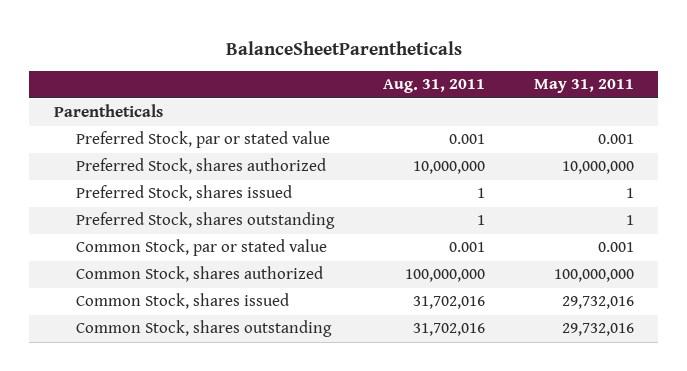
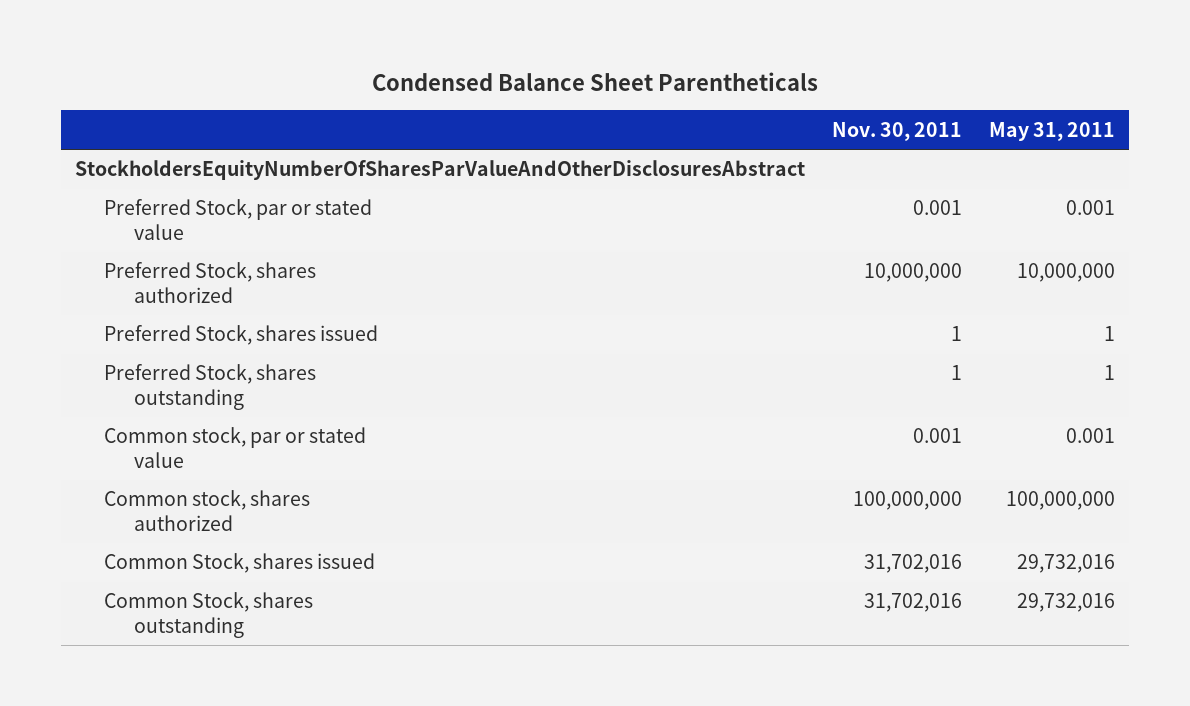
- BalanceSheetParentheticals
+ Condensed Balance Sheet Parentheticals
- | Aug. 31, 2011 | May 31, 2011
+ | Nov. 30, 2011 | May 31, 2011
- Parentheticals
+ StockholdersEquityNumberOfSharesParValueAndOtherDisclosuresAbstract
- Common Stock, par or stated value | 0.001 | 0.001
- Common Stock, shares authorized | 100,000,000 | 100,000,000
+ Common stock, par or stated value | 0.001 | 0.001
+ Common stock, shares authorized | 100,000,000 | 100,000,000

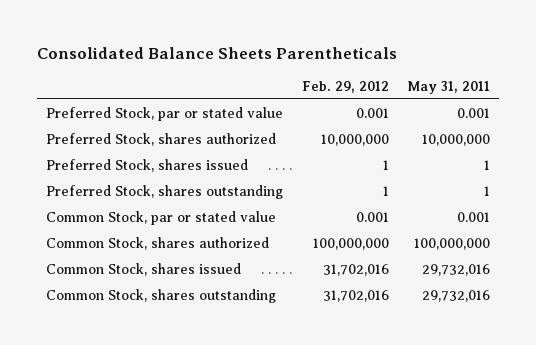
- Condensed Balance Sheet Parentheticals
+ Consolidated Balance Sheets Parentheticals
- | Nov. 30, 2011 | May 31, 2011
+ | Feb. 29, 2012 | May 31, 2011
- StockholdersEquityNumberOfSharesParValueAndOtherDisclosuresAbstract
- Common stock, par or stated value | 0.001 | 0.001
- Common stock, shares authorized | 100,000,000 | 100,000,000
+ Common Stock, par or stated value | 0.001 | 0.001
+ Common Stock, shares authorized | 100,000,000 | 100,000,000

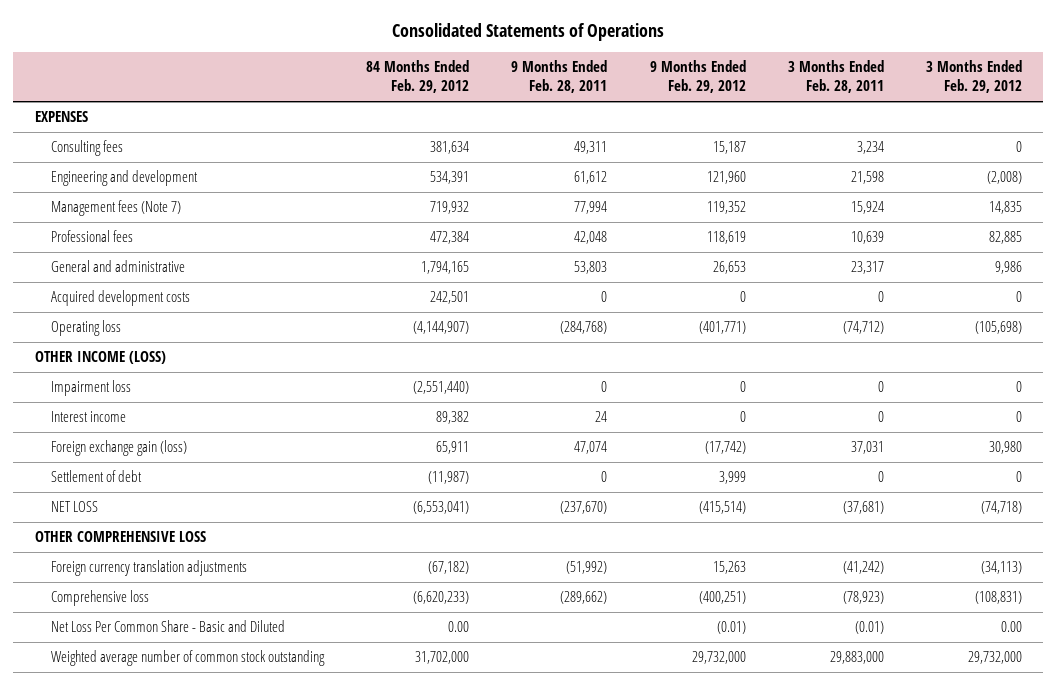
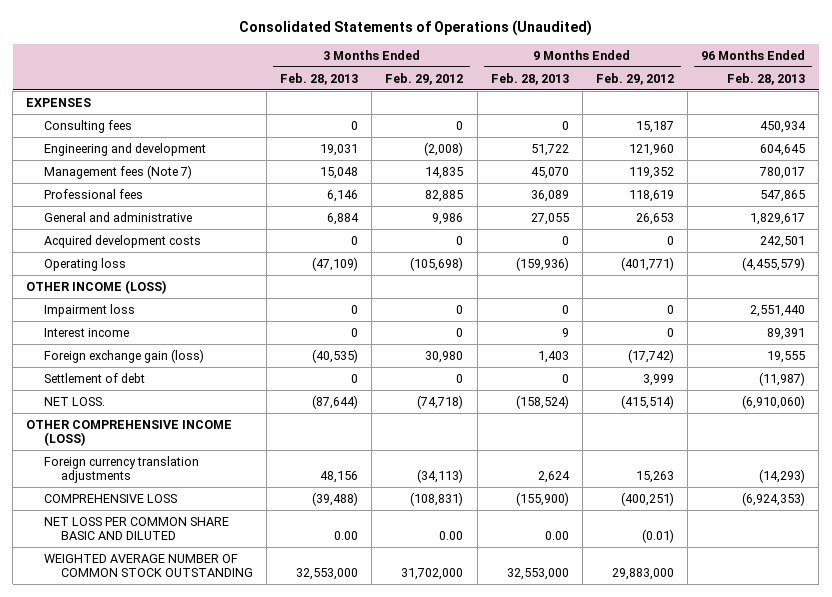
- Consolidated Statements of Operations
+ Consolidated Statements of Operations (Unaudited)
- | 84 Months Ended Feb. 29, 2012 | 9 Months Ended Feb. 28, 2011 | 9 Months Ended Feb. 29, 2012 | 3 Months Ended Feb. 28, 2011 | 3 Months Ended Feb. 29, 2012
+ | 3 Months Ended Feb. 28, 2013 | 3 Months Ended Feb. 29, 2012 | 9 Months Ended Feb. 28, 2013 | 9 Months Ended Feb. 29, 2012 | 96 Months Ended Feb. 28, 2013
- NET LOSS | (6,553,041) | (237,670) | (415,514) | (37,681) | (74,718)
- OTHER COMPREHENSIVE LOSS
+ NET LOSS. | (87,644) | (74,718) | (158,524) | (415,514) | (6,910,060)
+ OTHER COMPREHENSIVE INCOME (LOSS)
- Comprehensive loss | (6,620,233) | (289,662) | (400,251) | (78,923) | (108,831)
- Net Loss Per Common Share - Basic and Diluted | 0.00 | | (0.01) | (0.01) | 0.00
- Weighted average number of common stock outstanding | 31,702,000 | | 29,732,000 | 29,883,000 | 29,732,000
+ COMPREHENSIVE LOSS | (39,488) | (108,831) | (155,900) | (400,251) | (6,924,353)
+ NET LOSS PER COMMON SHARE BASIC AND DILUTED | 0.00 | 0.00 | 0.00 | (0.01) |
+ WEIGHTED AVERAGE NUMBER OF COMMON STOCK OUTSTANDING | 32,553,000 | 31,702,000 | 32,553,000 | 29,883,000 |

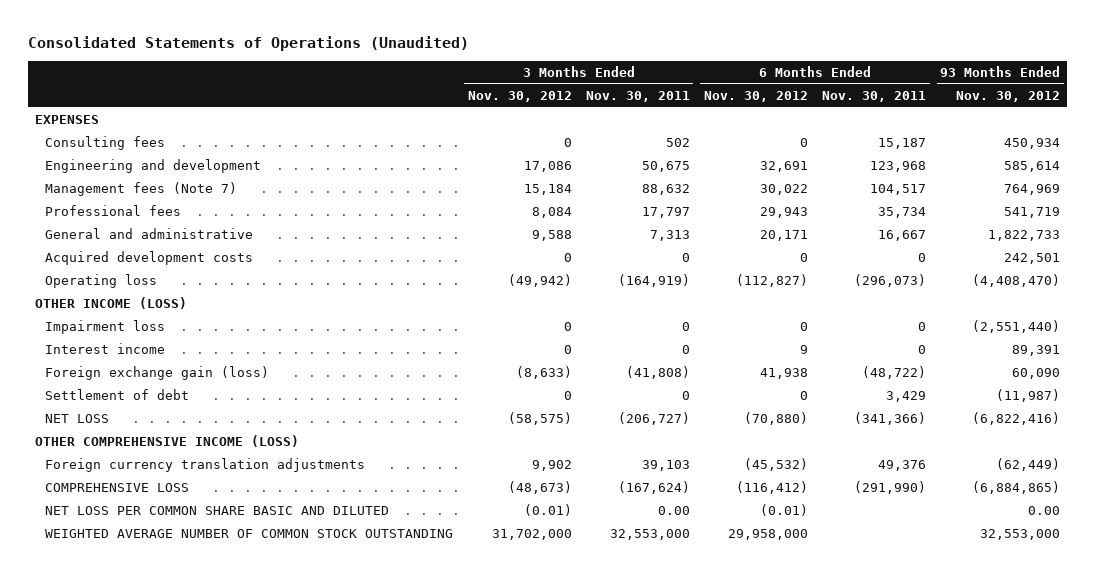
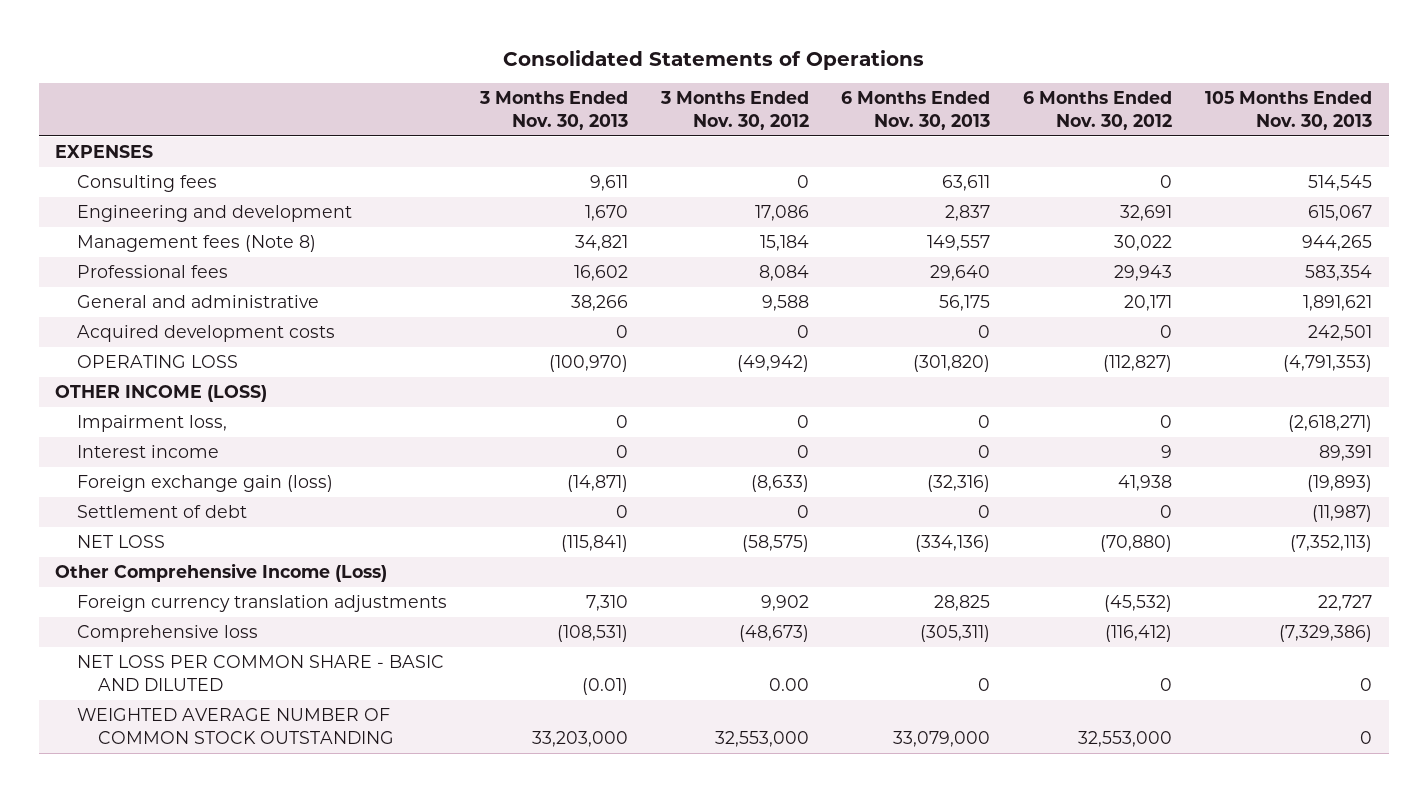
- Consolidated Statements of Operations (Unaudited)
+ Consolidated Statements of Operations
- | 3 Months Ended Nov. 30, 2012 | 3 Months Ended Nov. 30, 2011 | 6 Months Ended Nov. 30, 2012 | 6 Months Ended Nov. 30, 2011 | 93 Months Ended Nov. 30, 2012
+ | 3 Months Ended Nov. 30, 2013 | 3 Months Ended Nov. 30, 2012 | 6 Months Ended Nov. 30, 2013 | 6 Months Ended Nov. 30, 2012 | 105 Months Ended Nov. 30, 2013
- Management fees (Note 7) | 15,184 | 88,632 | 30,022 | 104,517 | 764,969
+ Management fees (Note 8) | 34,821 | 15,184 | 149,557 | 30,022 | 944,265
- Operating loss | (49,942) | (164,919) | (112,827) | (296,073) | (4,408,470)
+ OPERATING LOSS | (100,970) | (49,942) | (301,820) | (112,827) | (4,791,353)
- Impairment loss | 0 | 0 | 0 | 0 | (2,551,440)
+ Impairment loss, | 0 | 0 | 0 | 0 | (2,618,271)
- OTHER COMPREHENSIVE INCOME (LOSS)
+ Other Comprehensive Income (Loss)
- COMPREHENSIVE LOSS | (48,673) | (167,624) | (116,412) | (291,990) | (6,884,865)
- NET LOSS PER COMMON SHARE BASIC AND DILUTED | (0.01) | 0.00 | (0.01) | | 0.00
- WEIGHTED AVERAGE NUMBER OF COMMON STOCK OUTSTANDING | 31,702,000 | 32,553,000 | 29,958,000 | | 32,553,000
+ Comprehensive loss | (108,531) | (48,673) | (305,311) | (116,412) | (7,329,386)
+ NET LOSS PER COMMON SHARE - BASIC AND DILUTED | (0.01) | 0.00 | 0 | 0 | 0
+ WEIGHTED AVERAGE NUMBER OF COMMON STOCK OUTSTANDING | 33,203,000 | 32,553,000 | 33,079,000 | 32,553,000 | 0

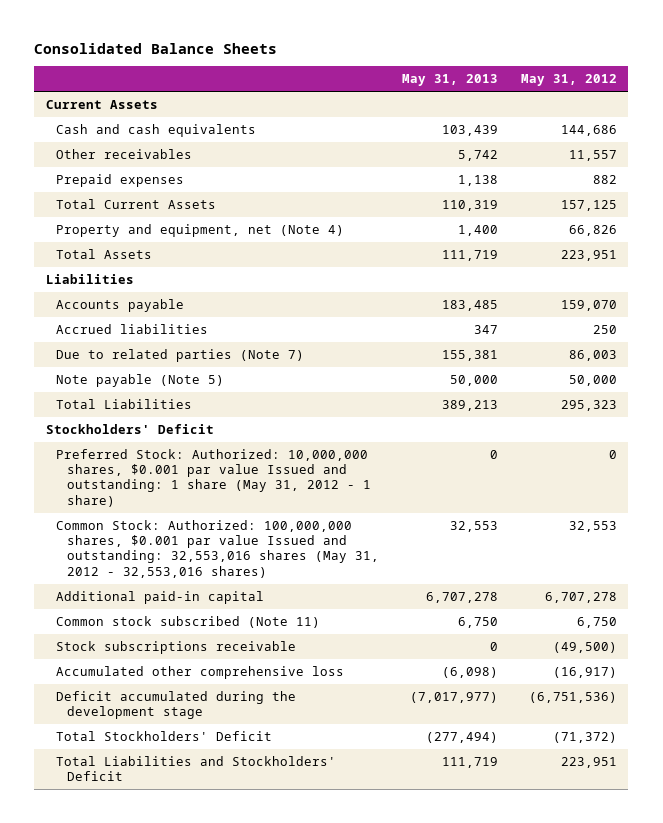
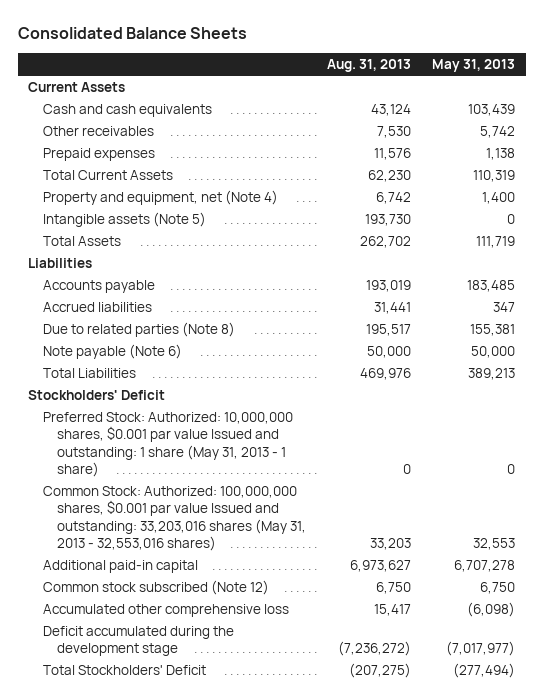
- | May 31, 2013 | May 31, 2012
+ | Aug. 31, 2013 | May 31, 2013
+ Intangible assets (Note 5) | 193,730 | 0
- Due to related parties (Note 7) | 155,381 | 86,003
- Note payable (Note 5) | 50,000 | 50,000
+ Due to related parties (Note 8) | 195,517 | 155,381
+ Note payable (Note 6) | 50,000 | 50,000
- Preferred Stock: Authorized: 10,000,000 shares, $0.001 par value Issued and outstanding: 1 share (May 31, 2012 - 1 share) | 0 | 0
- Common Stock: Authorized: 100,000,000 shares, $0.001 par value Issued and outstanding: 32,553,016 shares (May 31, 2012 - 32,553,016 shares) | 32,553 | 32,553
+ Preferred Stock: Authorized: 10,000,000 shares, $0.001 par value Issued and outstanding: 1 share (May 31, 2013 - 1 share) | 0 | 0
+ Common Stock: Authorized: 100,000,000 shares, $0.001 par value Issued and outstanding: 33,203,016 shares (May 31, 2013 - 32,553,016 shares) | 33,203 | 32,553
- Common stock subscribed (Note 11) | 6,750 | 6,750
- Stock subscriptions receivable | 0 | (49,500)
+ Common stock subscribed (Note 12) | 6,750 | 6,750
- Total Liabilities and Stockholders' Deficit | 111,719 | 223,951

